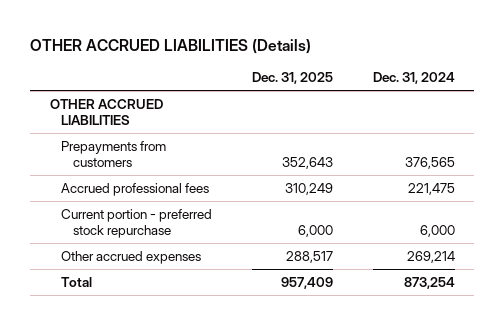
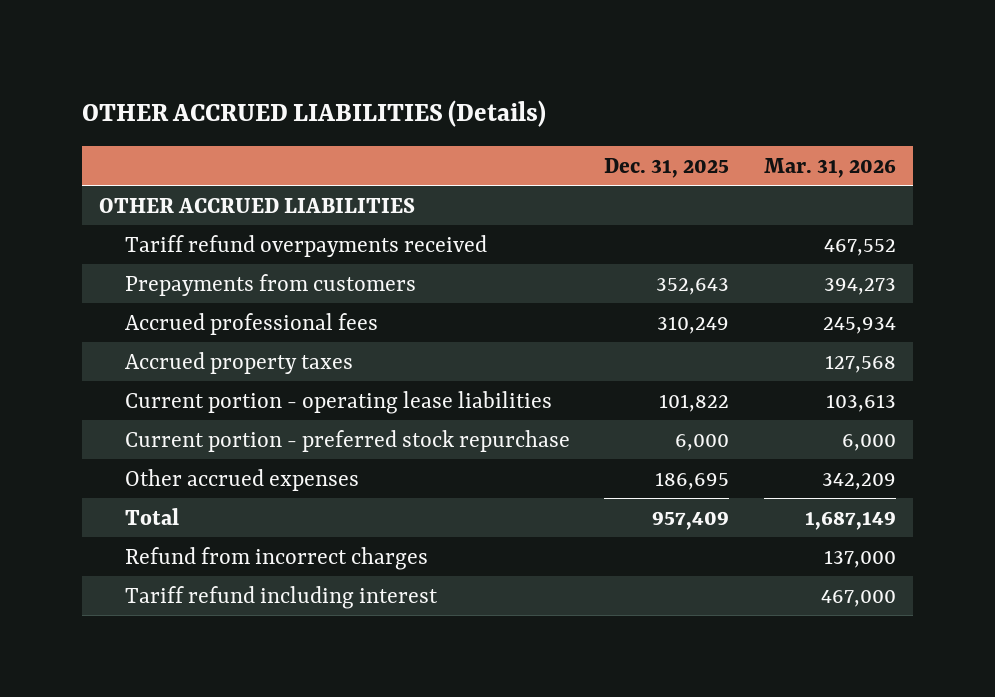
- | Dec. 31, 2025 | Dec. 31, 2024
+ | Dec. 31, 2025 | Mar. 31, 2026
+ Tariff refund overpayments received | | 467,552
+ Accrued property taxes | | 127,568
+ Current portion - operating lease liabilities | 101,822 | 103,613
- Other accrued expenses | 288,517 | 269,214
+ Other accrued expenses | 186,695 | 342,209
+ Refund from incorrect charges | | 137,000
+ Tariff refund including interest | | 467,000

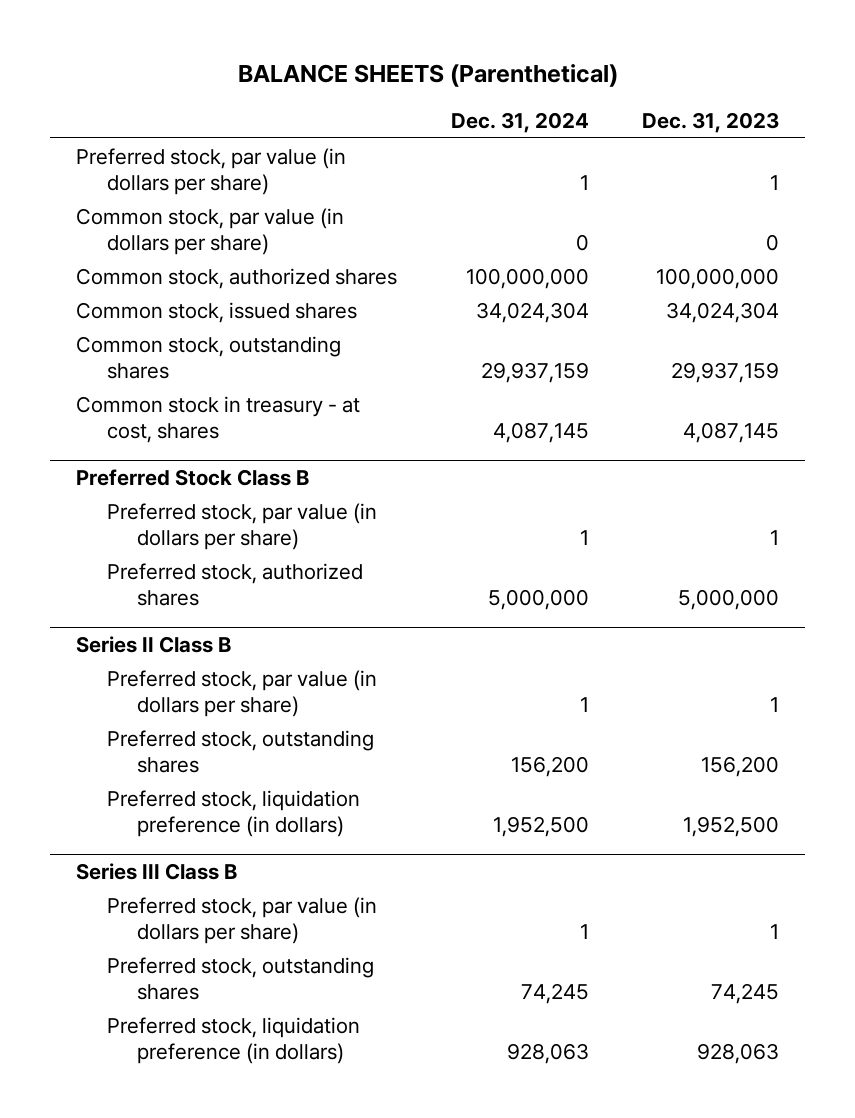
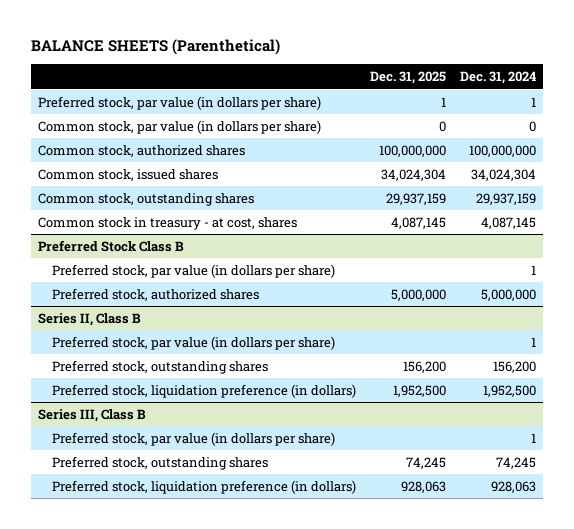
- | Dec. 31, 2024 | Dec. 31, 2023
+ | Dec. 31, 2025 | Dec. 31, 2024
- Series II Class B
+ Series II, Class B
- Series III Class B
+ Series III, Class B

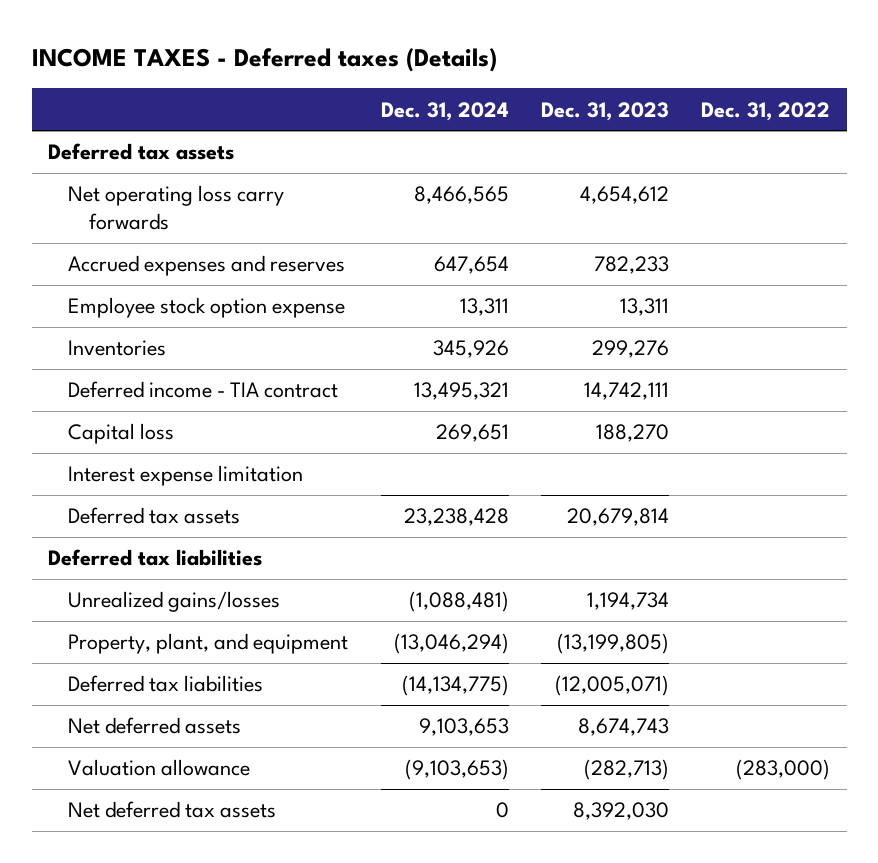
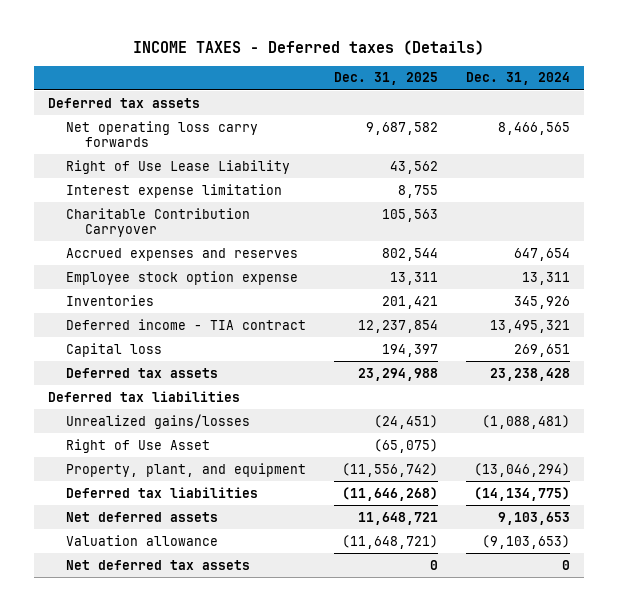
- | Dec. 31, 2024 | Dec. 31, 2023 | Dec. 31, 2022
+ | Dec. 31, 2025 | Dec. 31, 2024
+ Right of Use Lease Liability | 43,562 |
moved up: Interest expense limitation | 8,755 |
+ Charitable Contribution Carryover | 105,563 |
+ Right of Use Asset | (65,075) |

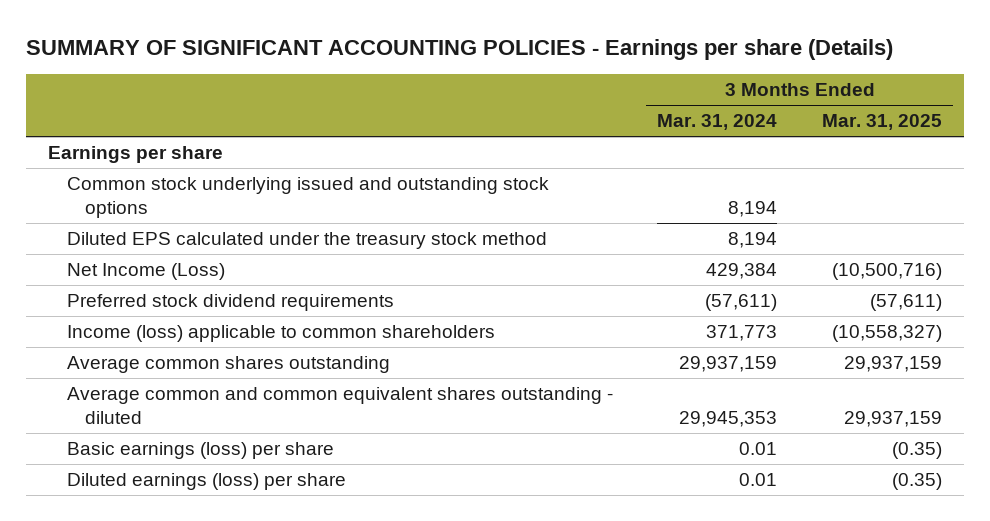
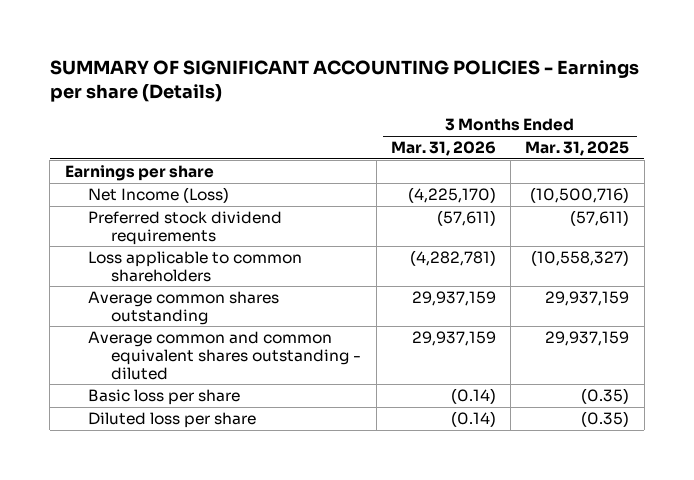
- | 3 Months Ended Mar. 31, 2024 | 3 Months Ended Mar. 31, 2025
+ | 3 Months Ended Mar. 31, 2026 | 3 Months Ended Mar. 31, 2025
- Common stock underlying issued and outstanding stock options | 8,194 |
- Diluted EPS calculated under the treasury stock method | 8,194 |
- Income (loss) applicable to common shareholders | 371,773 | (10,558,327)
+ Loss applicable to common shareholders | (4,282,781) | (10,558,327)
- Basic earnings (loss) per share | 0.01 | (0.35)
- Diluted earnings (loss) per share | 0.01 | (0.35)
+ Basic loss per share | (0.14) | (0.35)
+ Diluted loss per share | (0.14) | (0.35)

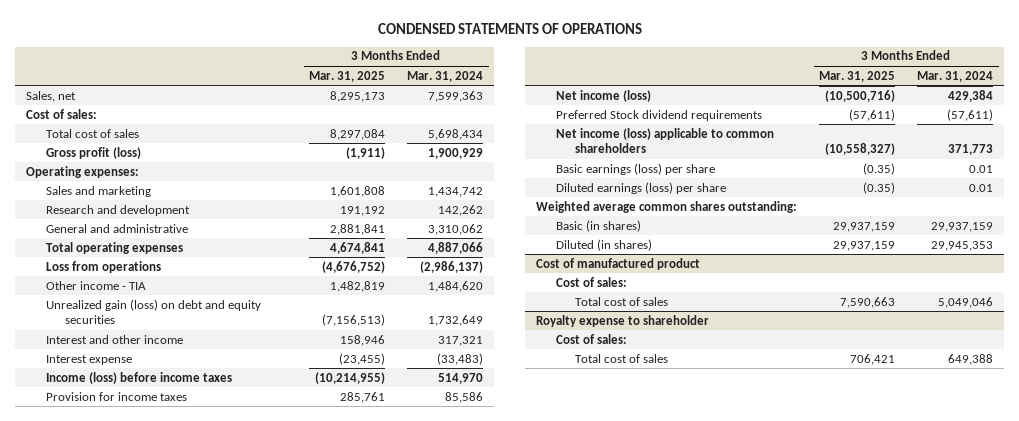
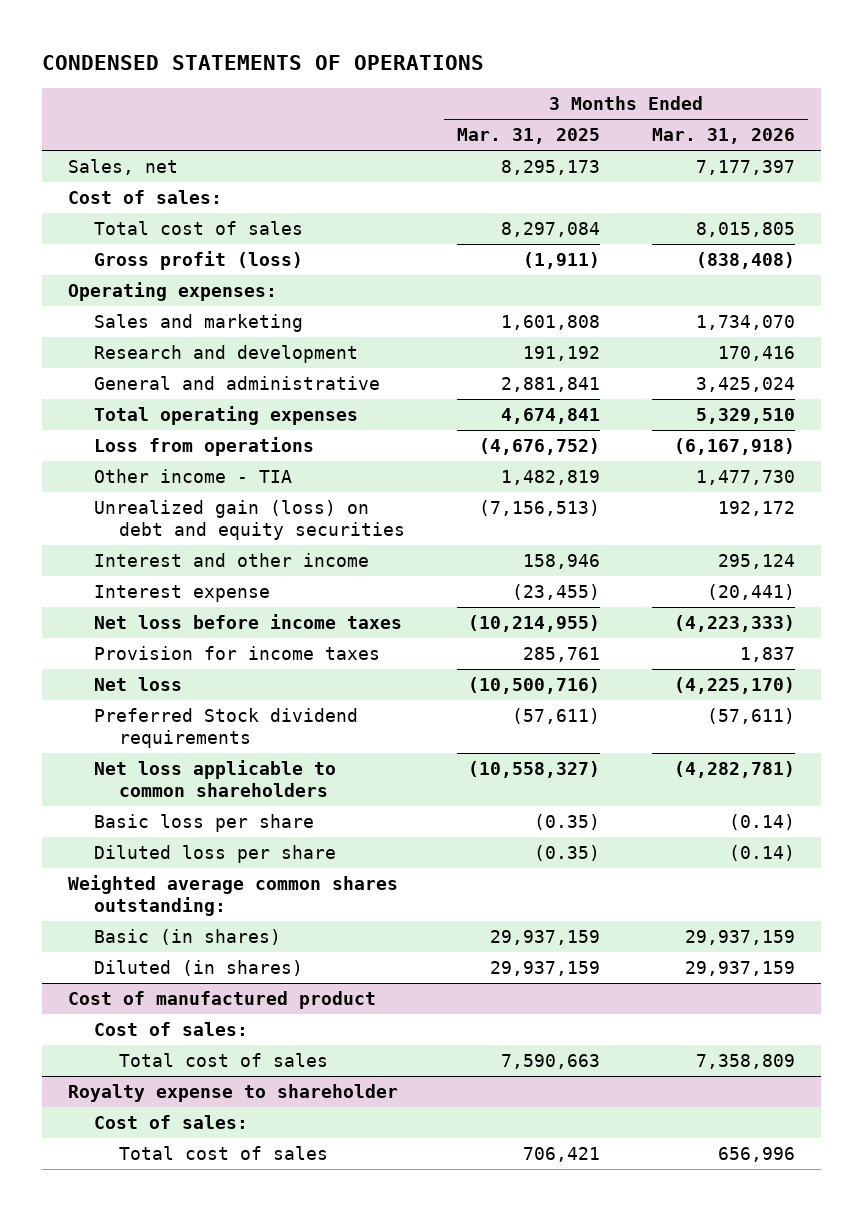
- | 3 Months Ended Mar. 31, 2025 | 3 Months Ended Mar. 31, 2024
+ | 3 Months Ended Mar. 31, 2025 | 3 Months Ended Mar. 31, 2026
- Income (loss) before income taxes | (10,214,955) | 514,970
+ Net loss before income taxes | (10,214,955) | (4,223,333)
- Net income (loss) | (10,500,716) | 429,384
+ Net loss | (10,500,716) | (4,225,170)
- Net income (loss) applicable to common shareholders | (10,558,327) | 371,773
- Basic earnings (loss) per share | (0.35) | 0.01
- Diluted earnings (loss) per share | (0.35) | 0.01
+ Net loss applicable to common shareholders | (10,558,327) | (4,282,781)
+ Basic loss per share | (0.35) | (0.14)
+ Diluted loss per share | (0.35) | (0.14)

